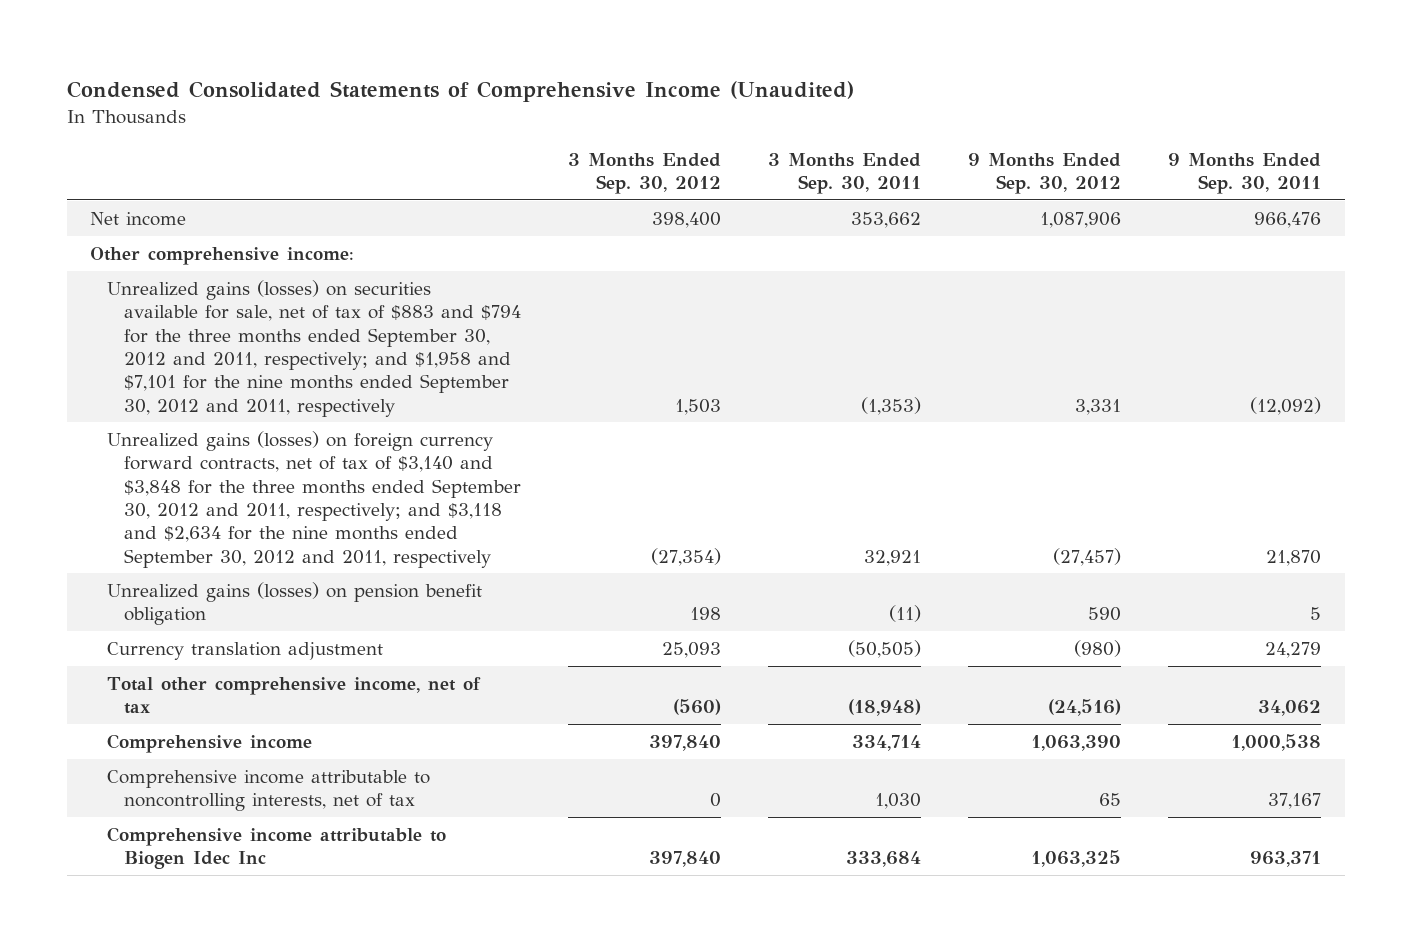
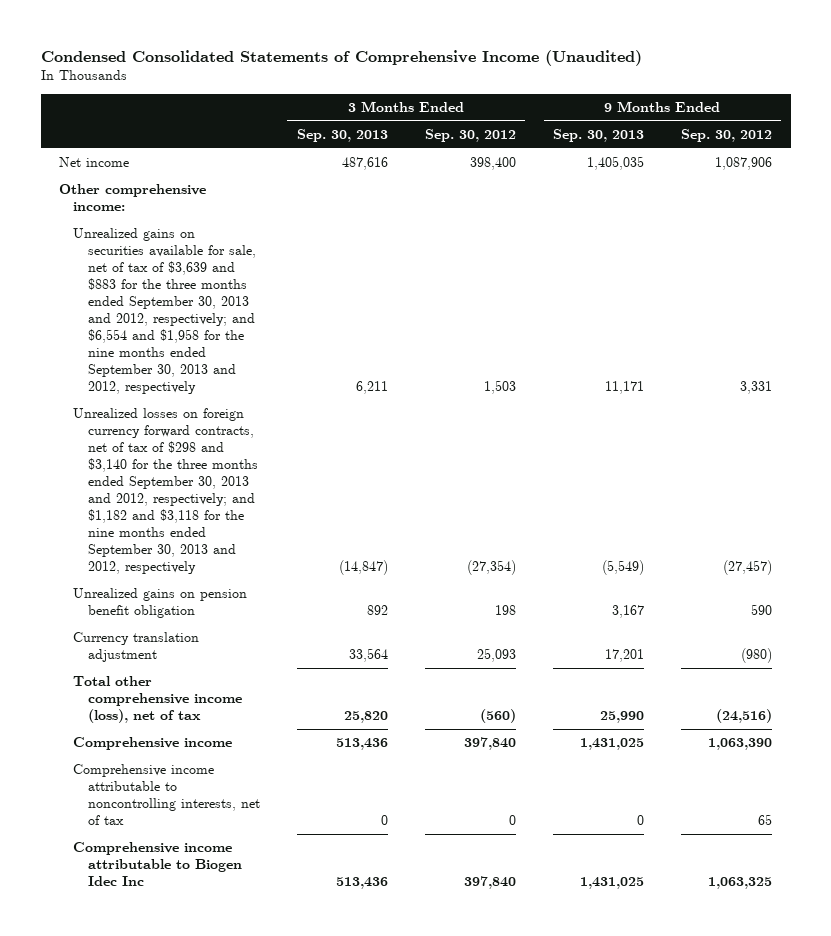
- | 3 Months Ended Sep. 30, 2012 | 3 Months Ended Sep. 30, 2011 | 9 Months Ended Sep. 30, 2012 | 9 Months Ended Sep. 30, 2011
+ | 3 Months Ended Sep. 30, 2013 | 3 Months Ended Sep. 30, 2012 | 9 Months Ended Sep. 30, 2013 | 9 Months Ended Sep. 30, 2012
- Unrealized gains (losses) on securities available for sale, net of tax of $883 and $794 for the three months ended September 30, 2012 and 2011, respectively; and $1,958 and $7,101 for the nine months ended September 30, 2012 and 2011, respectively | 1,503 | (1,353) | 3,331 | (12,092)
- Unrealized gains (losses) on foreign currency forward contracts, net of tax of $3,140 and $3,848 for the three months ended September 30, 2012 and 2011, respectively; and $3,118 and $2,634 for the nine months ended September 30, 2012 and 2011, respectively | (27,354) | 32,921 | (27,457) | 21,870
- Unrealized gains (losses) on pension benefit obligation | 198 | (11) | 590 | 5
+ Unrealized gains on securities available for sale, net of tax of $3,639 and $883 for the three months ended September 30, 2013 and 2012, respectively; and $6,554 and $1,958 for the nine months ended September 30, 2013 and 2012, respectively | 6,211 | 1,503 | 11,171 | 3,331
+ Unrealized losses on foreign currency forward contracts, net of tax of $298 and $3,140 for the three months ended September 30, 2013 and 2012, respectively; and $1,182 and $3,118 for the nine months ended September 30, 2013 and 2012, respectively | (14,847) | (27,354) | (5,549) | (27,457)
+ Unrealized gains on pension benefit obligation | 892 | 198 | 3,167 | 590
- Total other comprehensive income, net of tax | (560) | (18,948) | (24,516) | 34,062
+ Total other comprehensive income (loss), net of tax | 25,820 | (560) | 25,990 | (24,516)

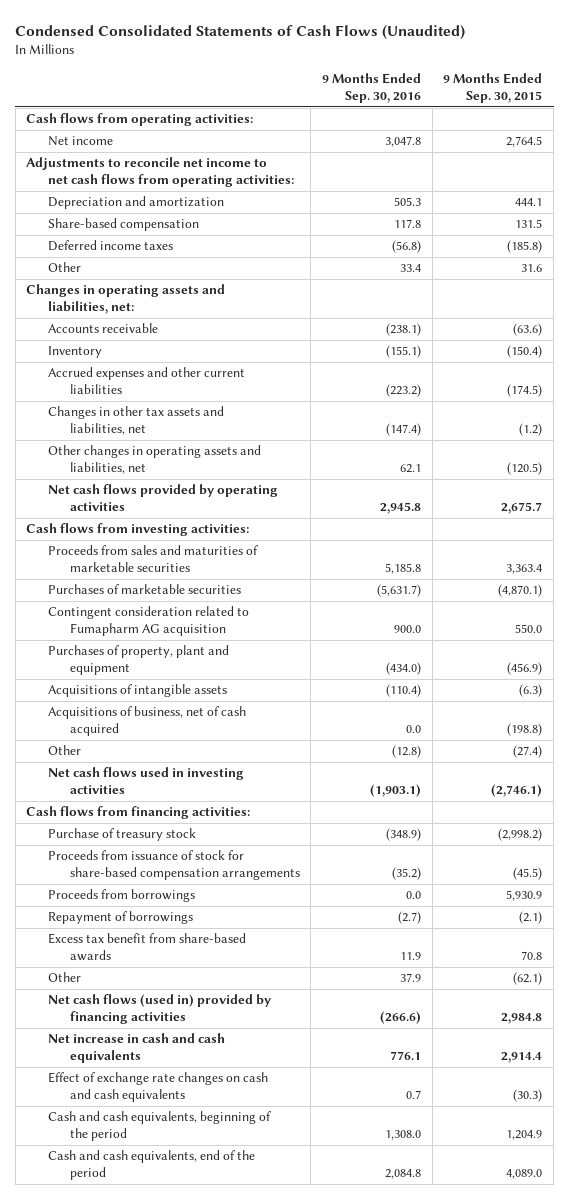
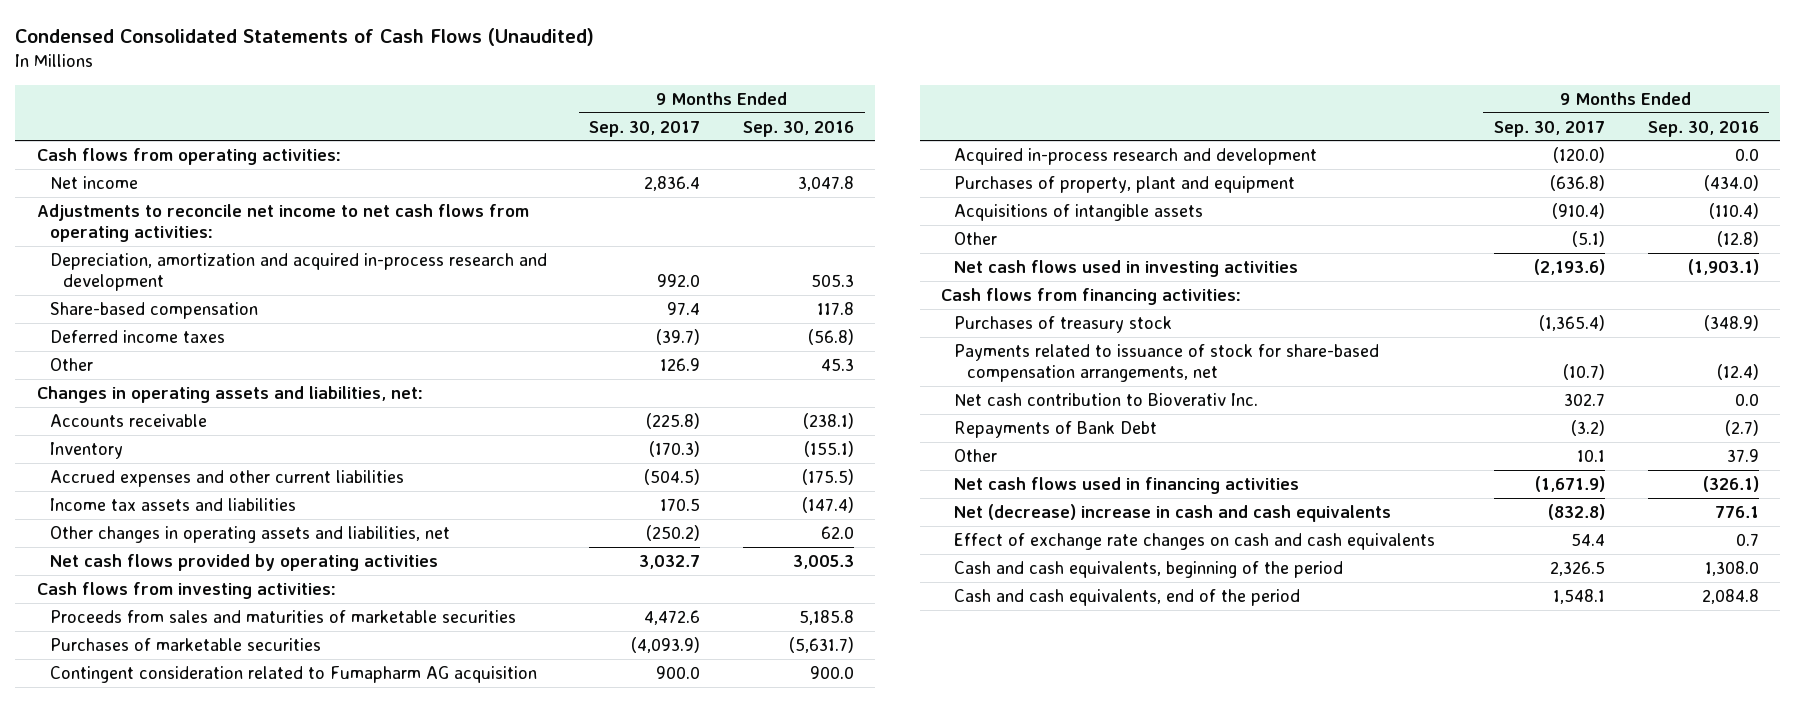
- | 9 Months Ended Sep. 30, 2016 | 9 Months Ended Sep. 30, 2015
+ | 9 Months Ended Sep. 30, 2017 | 9 Months Ended Sep. 30, 2016
- Depreciation and amortization | 505.3 | 444.1
+ Depreciation, amortization and acquired in-process research and development | 992.0 | 505.3
- Other | 33.4 | 31.6
+ Other | 126.9 | 45.3
- Accrued expenses and other current liabilities | (223.2) | (174.5)
- Changes in other tax assets and liabilities, net | (147.4) | (1.2)
- Other changes in operating assets and liabilities, net | 62.1 | (120.5)
- Net cash flows provided by operating activities | 2,945.8 | 2,675.7
+ Accrued expenses and other current liabilities | (504.5) | (175.5)
+ Income tax assets and liabilities | 170.5 | (147.4)
+ Other changes in operating assets and liabilities, net | (250.2) | 62.0
+ Net cash flows provided by operating activities | 3,032.7 | 3,005.3
+ Acquired in-process research and development | (120.0) | 0.0
- Acquisitions of business, net of cash acquired | 0.0 | (198.8)
- Purchase of treasury stock | (348.9) | (2,998.2)
- Proceeds from issuance of stock for share-based compensation arrangements | (35.2) | (45.5)
- Proceeds from borrowings | 0.0 | 5,930.9
- Repayment of borrowings | (2.7) | (2.1)
- Excess tax benefit from share-based awards | 11.9 | 70.8
+ Purchases of treasury stock | (1,365.4) | (348.9)
+ Payments related to issuance of stock for share-based compensation arrangements, net | (10.7) | (12.4)
+ Net cash contribution to Bioverativ Inc. | 302.7 | 0.0
+ Repayments of Bank Debt | (3.2) | (2.7)
- Net cash flows (used in) provided by financing activities | (266.6) | 2,984.8
- Net increase in cash and cash equivalents | 776.1 | 2,914.4
+ Net cash flows used in financing activities | (1,671.9) | (326.1)
+ Net (decrease) increase in cash and cash equivalents | (832.8) | 776.1

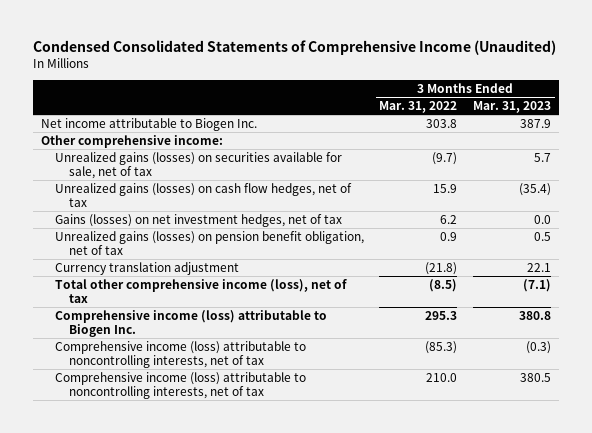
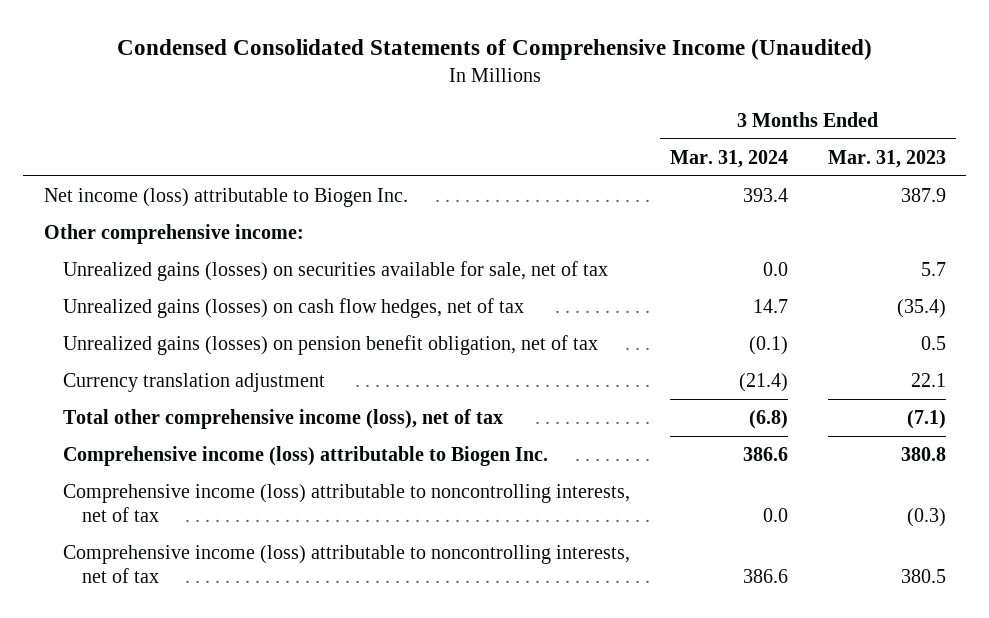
- | 3 Months Ended Mar. 31, 2022 | 3 Months Ended Mar. 31, 2023
+ | 3 Months Ended Mar. 31, 2024 | 3 Months Ended Mar. 31, 2023
- Net income attributable to Biogen Inc. | 303.8 | 387.9
+ Net income (loss) attributable to Biogen Inc. | 393.4 | 387.9
- Gains (losses) on net investment hedges, net of tax | 6.2 | 0.0

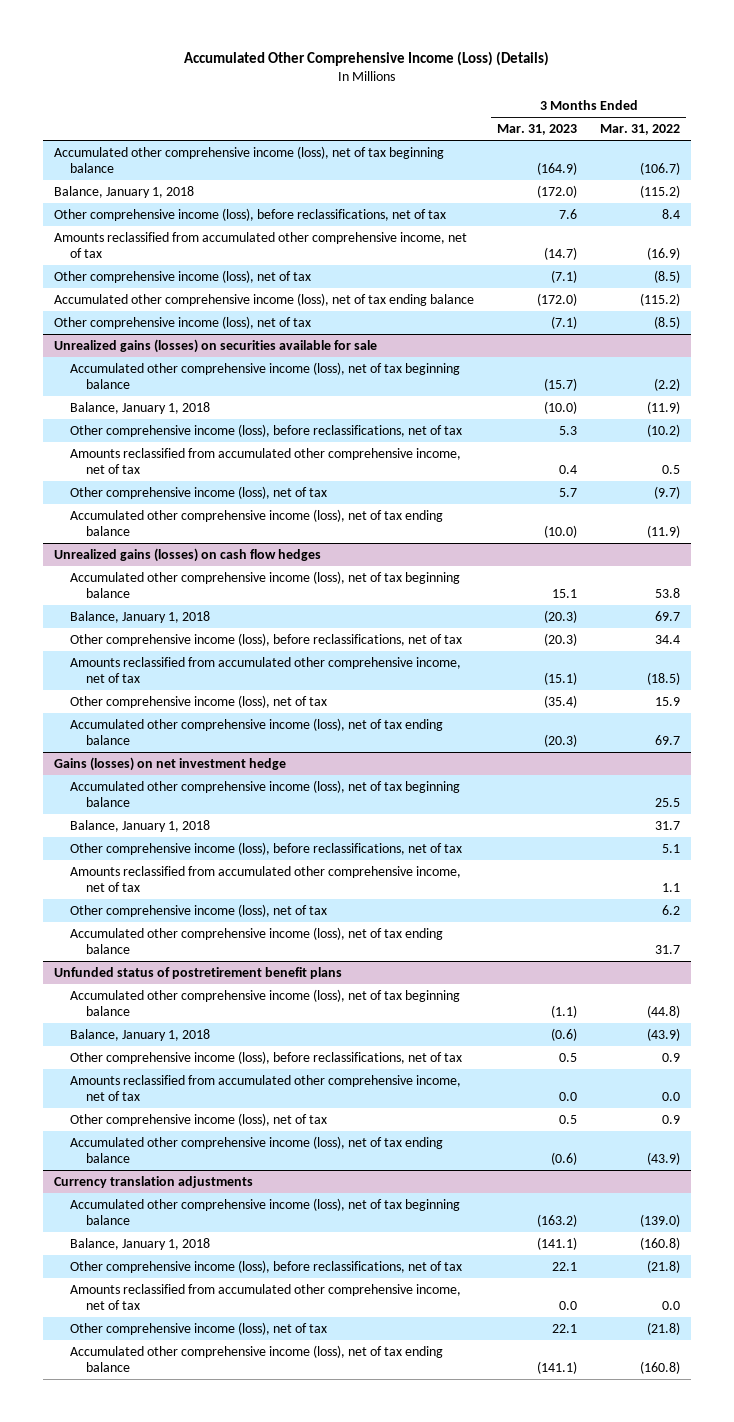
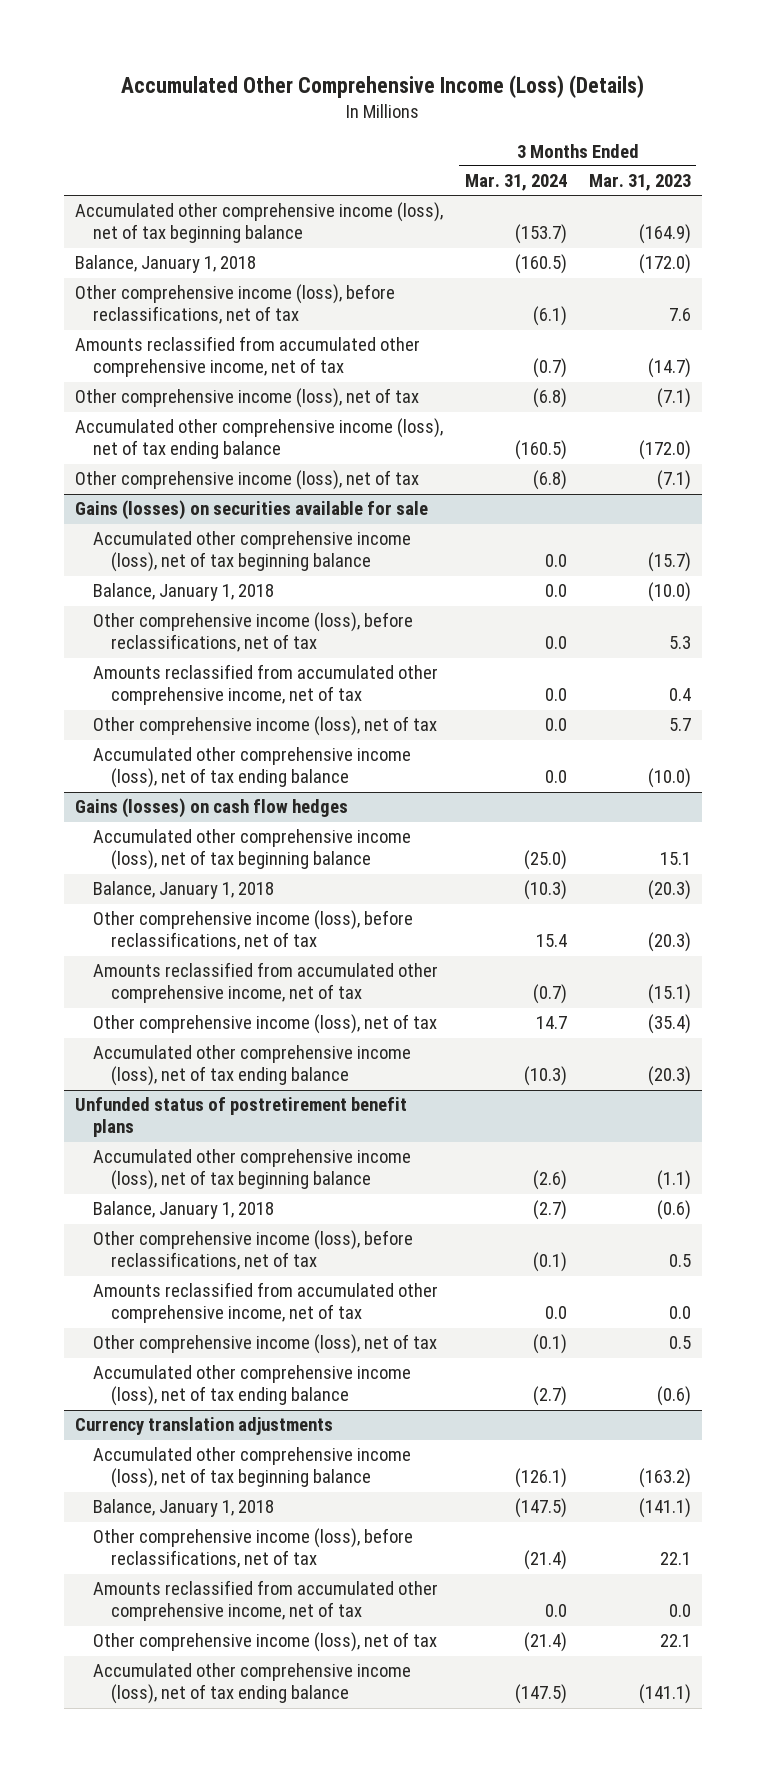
- | 3 Months Ended Mar. 31, 2023 | 3 Months Ended Mar. 31, 2022
+ | 3 Months Ended Mar. 31, 2024 | 3 Months Ended Mar. 31, 2023
- Unrealized gains (losses) on securities available for sale
+ Gains (losses) on securities available for sale
- Unrealized gains (losses) on cash flow hedges
+ Gains (losses) on cash flow hedges
- Gains (losses) on net investment hedge
- Accumulated other comprehensive income (loss), net of tax beginning balance | | 25.5
- Balance, January 1, 2018 | | 31.7
- Other comprehensive income (loss), before reclassifications, net of tax | | 5.1
- Amounts reclassified from accumulated other comprehensive income, net of tax | | 1.1
- Other comprehensive income (loss), net of tax | | 6.2
- Accumulated other comprehensive income (loss), net of tax ending balance | | 31.7

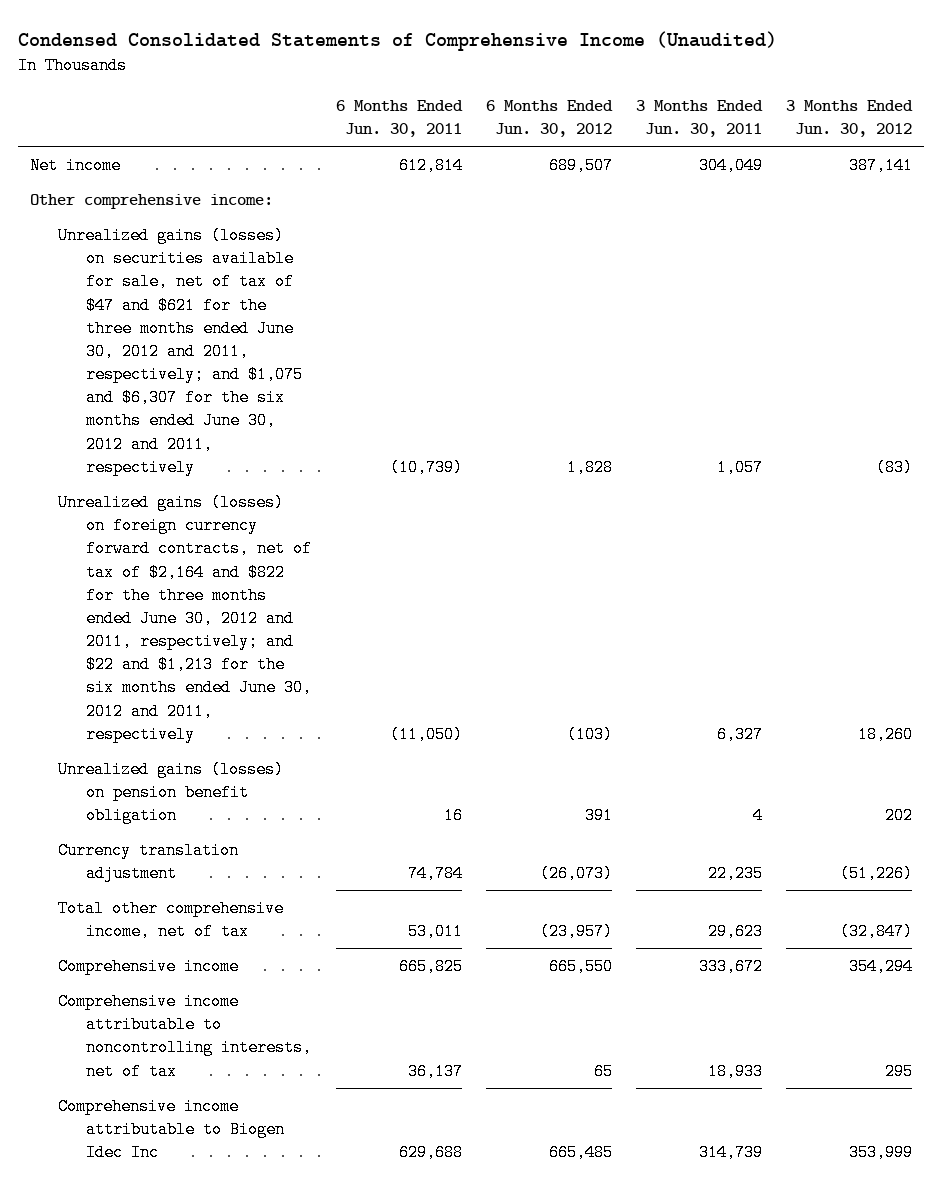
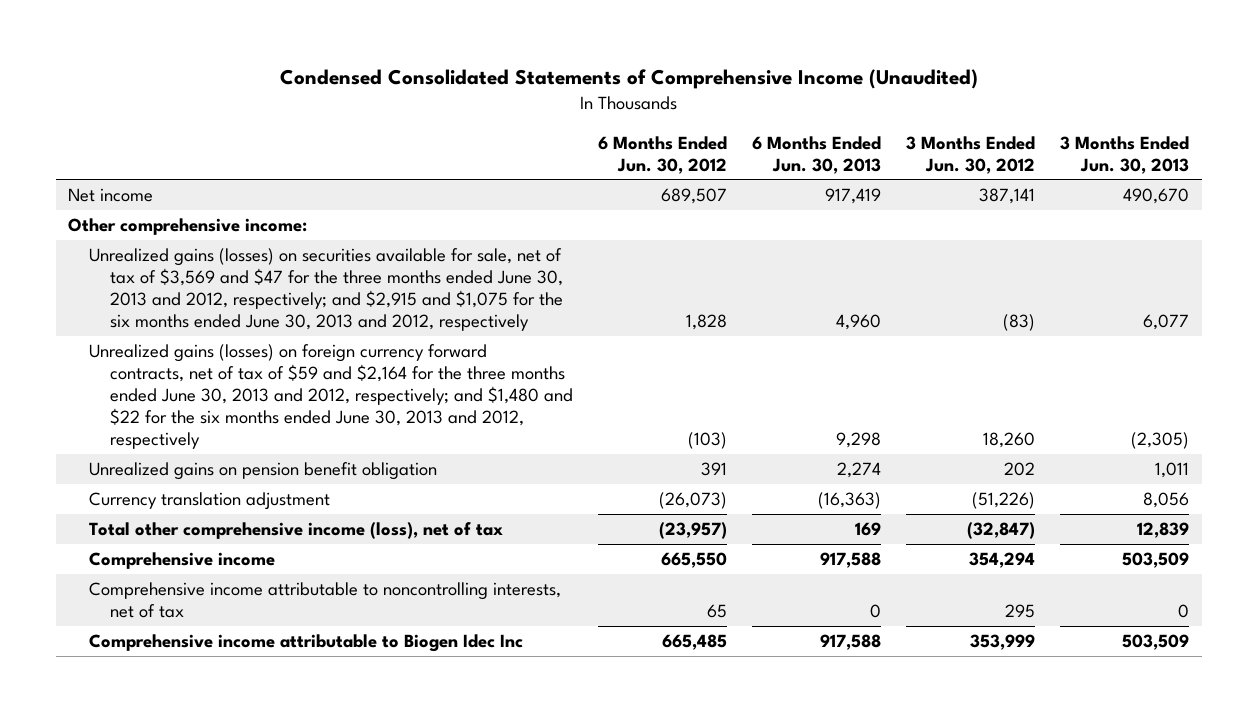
- | 6 Months Ended Jun. 30, 2011 | 6 Months Ended Jun. 30, 2012 | 3 Months Ended Jun. 30, 2011 | 3 Months Ended Jun. 30, 2012
+ | 6 Months Ended Jun. 30, 2012 | 6 Months Ended Jun. 30, 2013 | 3 Months Ended Jun. 30, 2012 | 3 Months Ended Jun. 30, 2013
- Unrealized gains (losses) on securities available for sale, net of tax of $47 and $621 for the three months ended June 30, 2012 and 2011, respectively; and $1,075 and $6,307 for the six months ended June 30, 2012 and 2011, respectively | (10,739) | 1,828 | 1,057 | (83)
- Unrealized gains (losses) on foreign currency forward contracts, net of tax of $2,164 and $822 for the three months ended June 30, 2012 and 2011, respectively; and $22 and $1,213 for the six months ended June 30, 2012 and 2011, respectively | (11,050) | (103) | 6,327 | 18,260
- Unrealized gains (losses) on pension benefit obligation | 16 | 391 | 4 | 202
+ Unrealized gains (losses) on securities available for sale, net of tax of $3,569 and $47 for the three months ended June 30, 2013 and 2012, respectively; and $2,915 and $1,075 for the six months ended June 30, 2013 and 2012, respectively | 1,828 | 4,960 | (83) | 6,077
+ Unrealized gains (losses) on foreign currency forward contracts, net of tax of $59 and $2,164 for the three months ended June 30, 2013 and 2012, respectively; and $1,480 and $22 for the six months ended June 30, 2013 and 2012, respectively | (103) | 9,298 | 18,260 | (2,305)
+ Unrealized gains on pension benefit obligation | 391 | 2,274 | 202 | 1,011
- Total other comprehensive income, net of tax | 53,011 | (23,957) | 29,623 | (32,847)
+ Total other comprehensive income (loss), net of tax | (23,957) | 169 | (32,847) | 12,839

